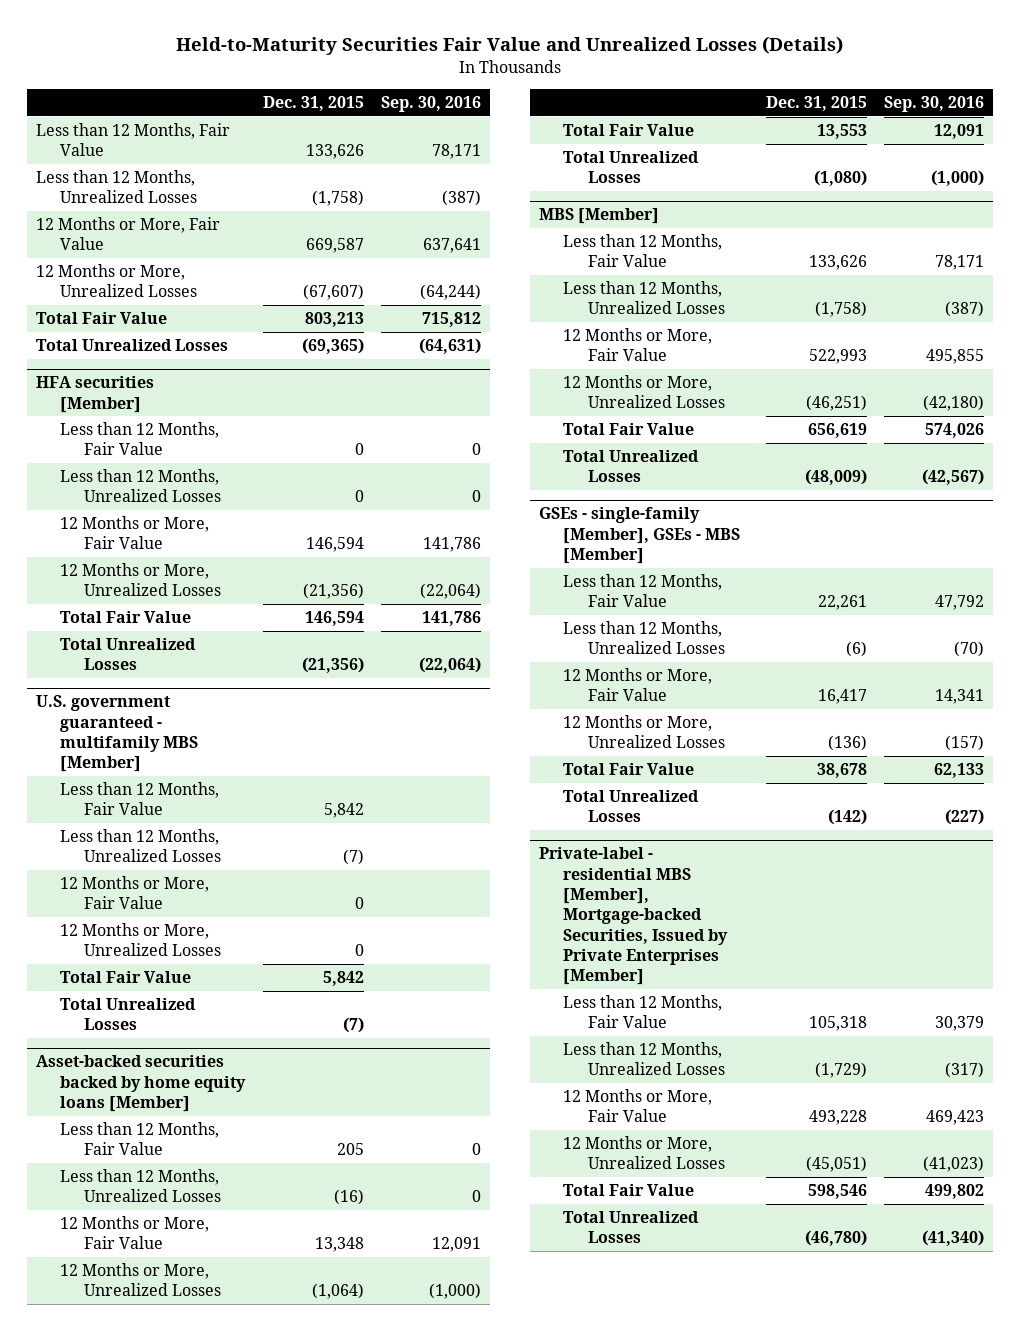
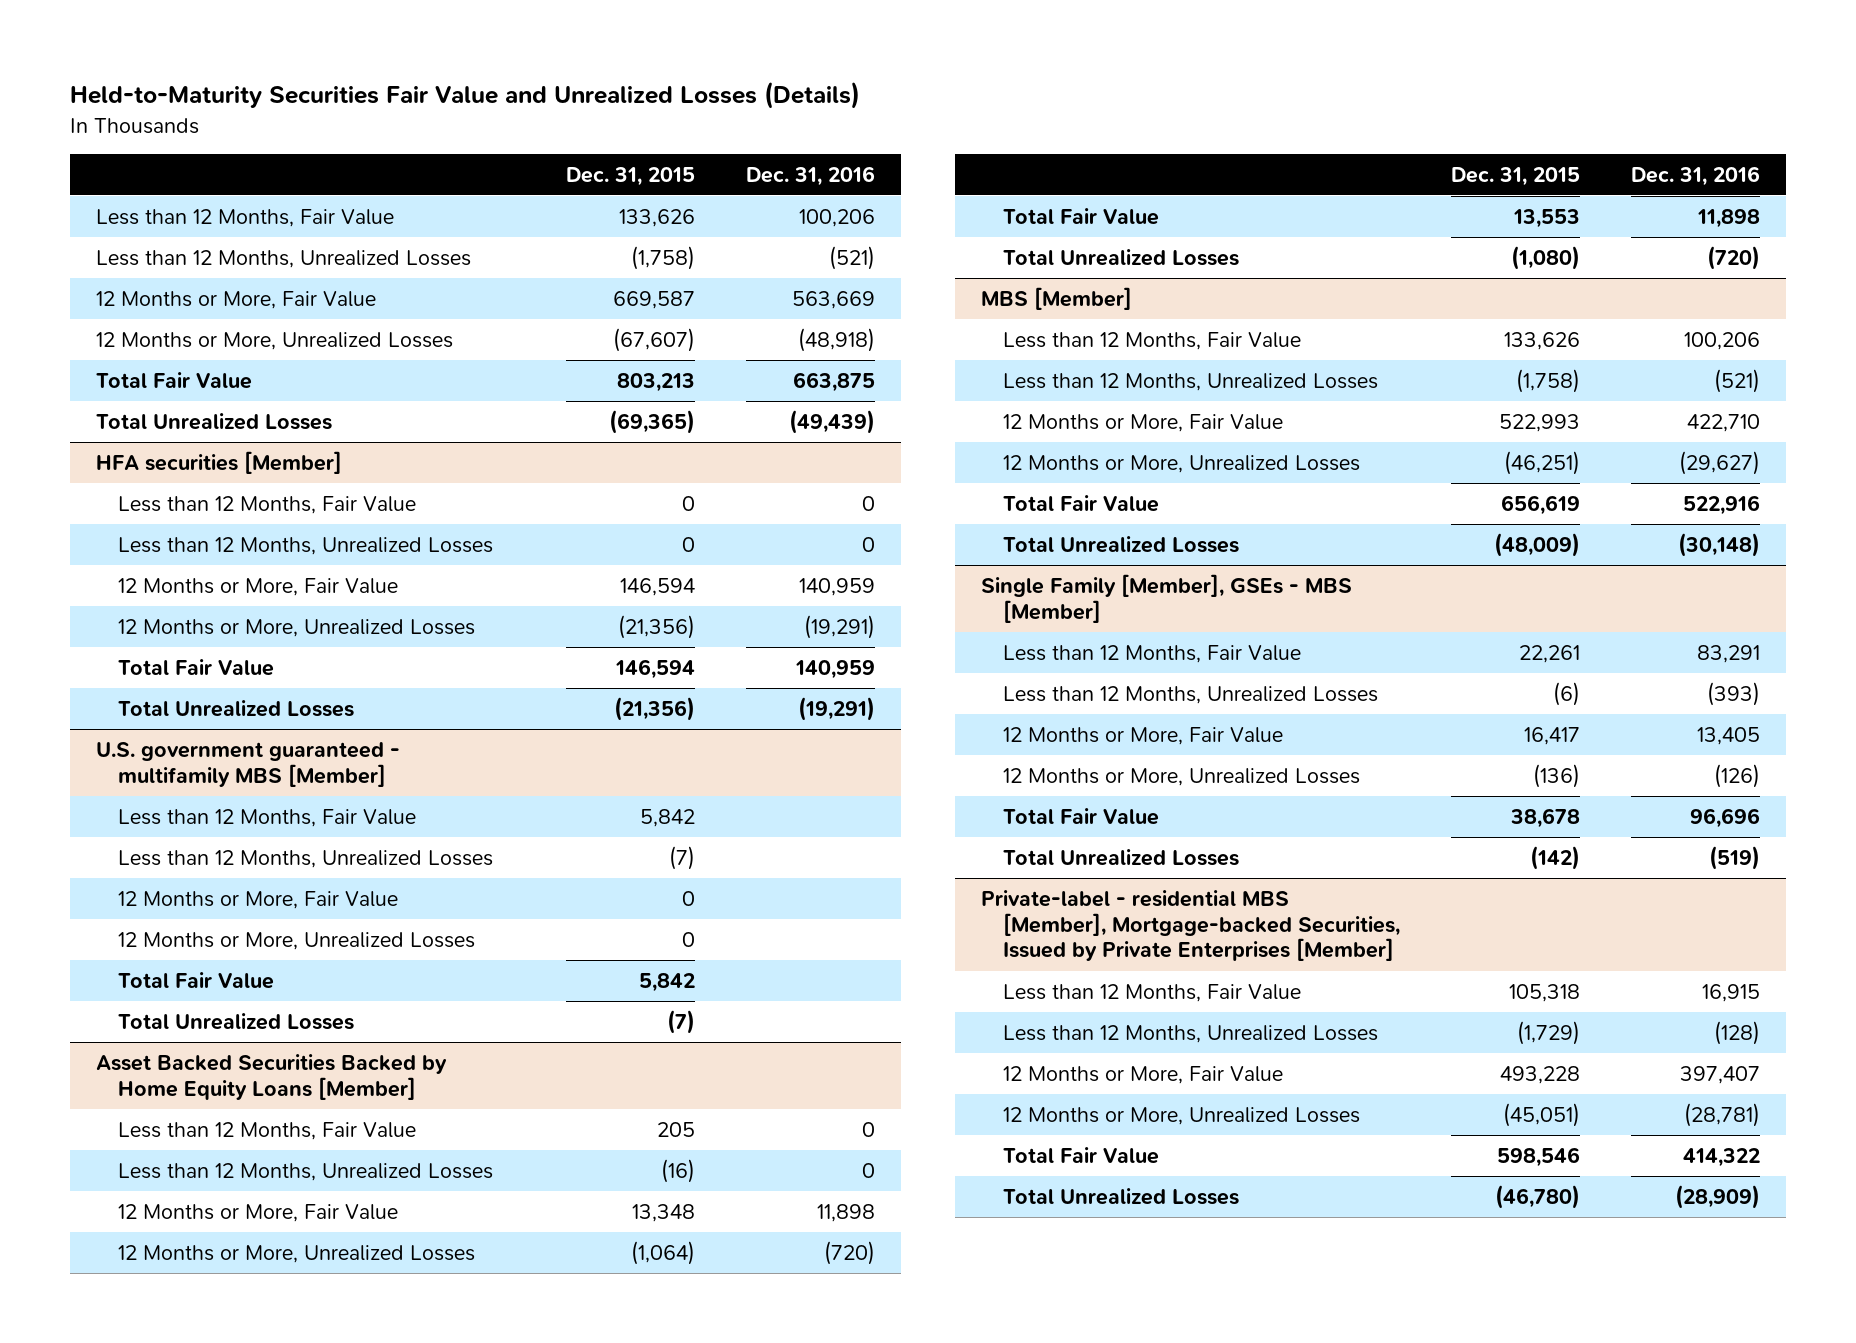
- | Dec. 31, 2015 | Sep. 30, 2016
+ | Dec. 31, 2015 | Dec. 31, 2016
- Asset-backed securities backed by home equity loans [Member]
+ Asset Backed Securities Backed by Home Equity Loans [Member]
- GSEs - single-family [Member], GSEs - MBS [Member]
+ Single Family [Member], GSEs - MBS [Member]

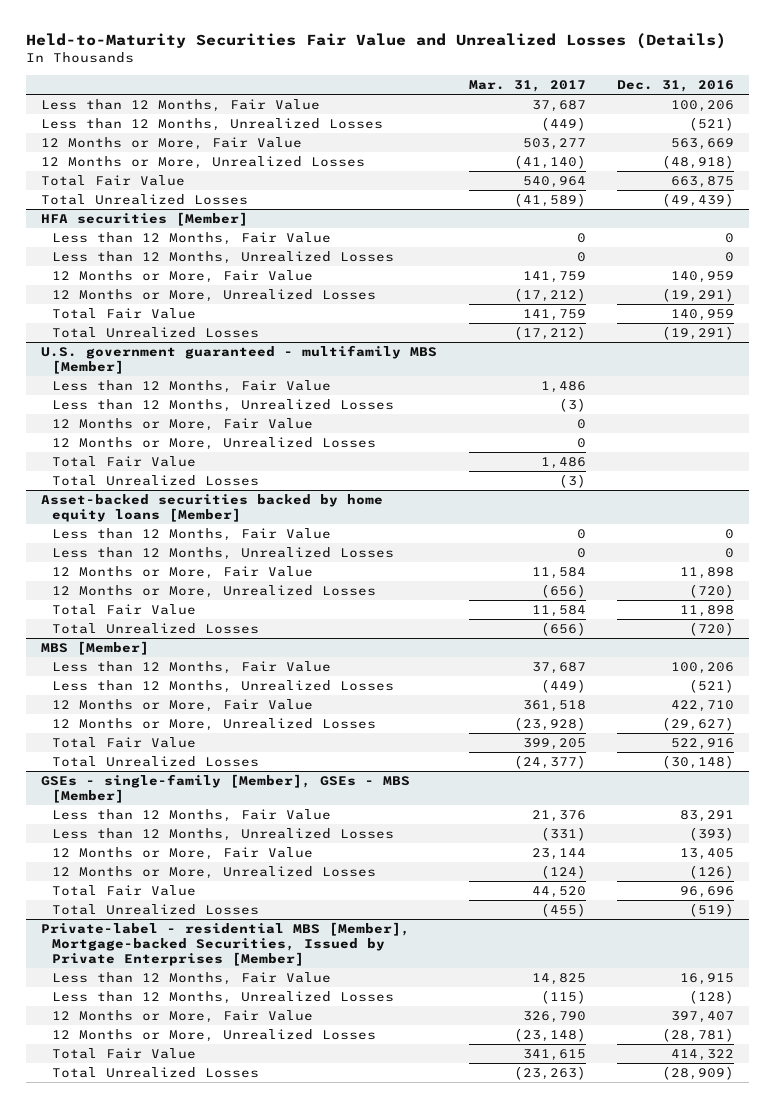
- | Dec. 31, 2015 | Dec. 31, 2016
+ | Mar. 31, 2017 | Dec. 31, 2016
- Asset Backed Securities Backed by Home Equity Loans [Member]
+ Asset-backed securities backed by home equity loans [Member]
- Single Family [Member], GSEs - MBS [Member]
+ GSEs - single-family [Member], GSEs - MBS [Member]

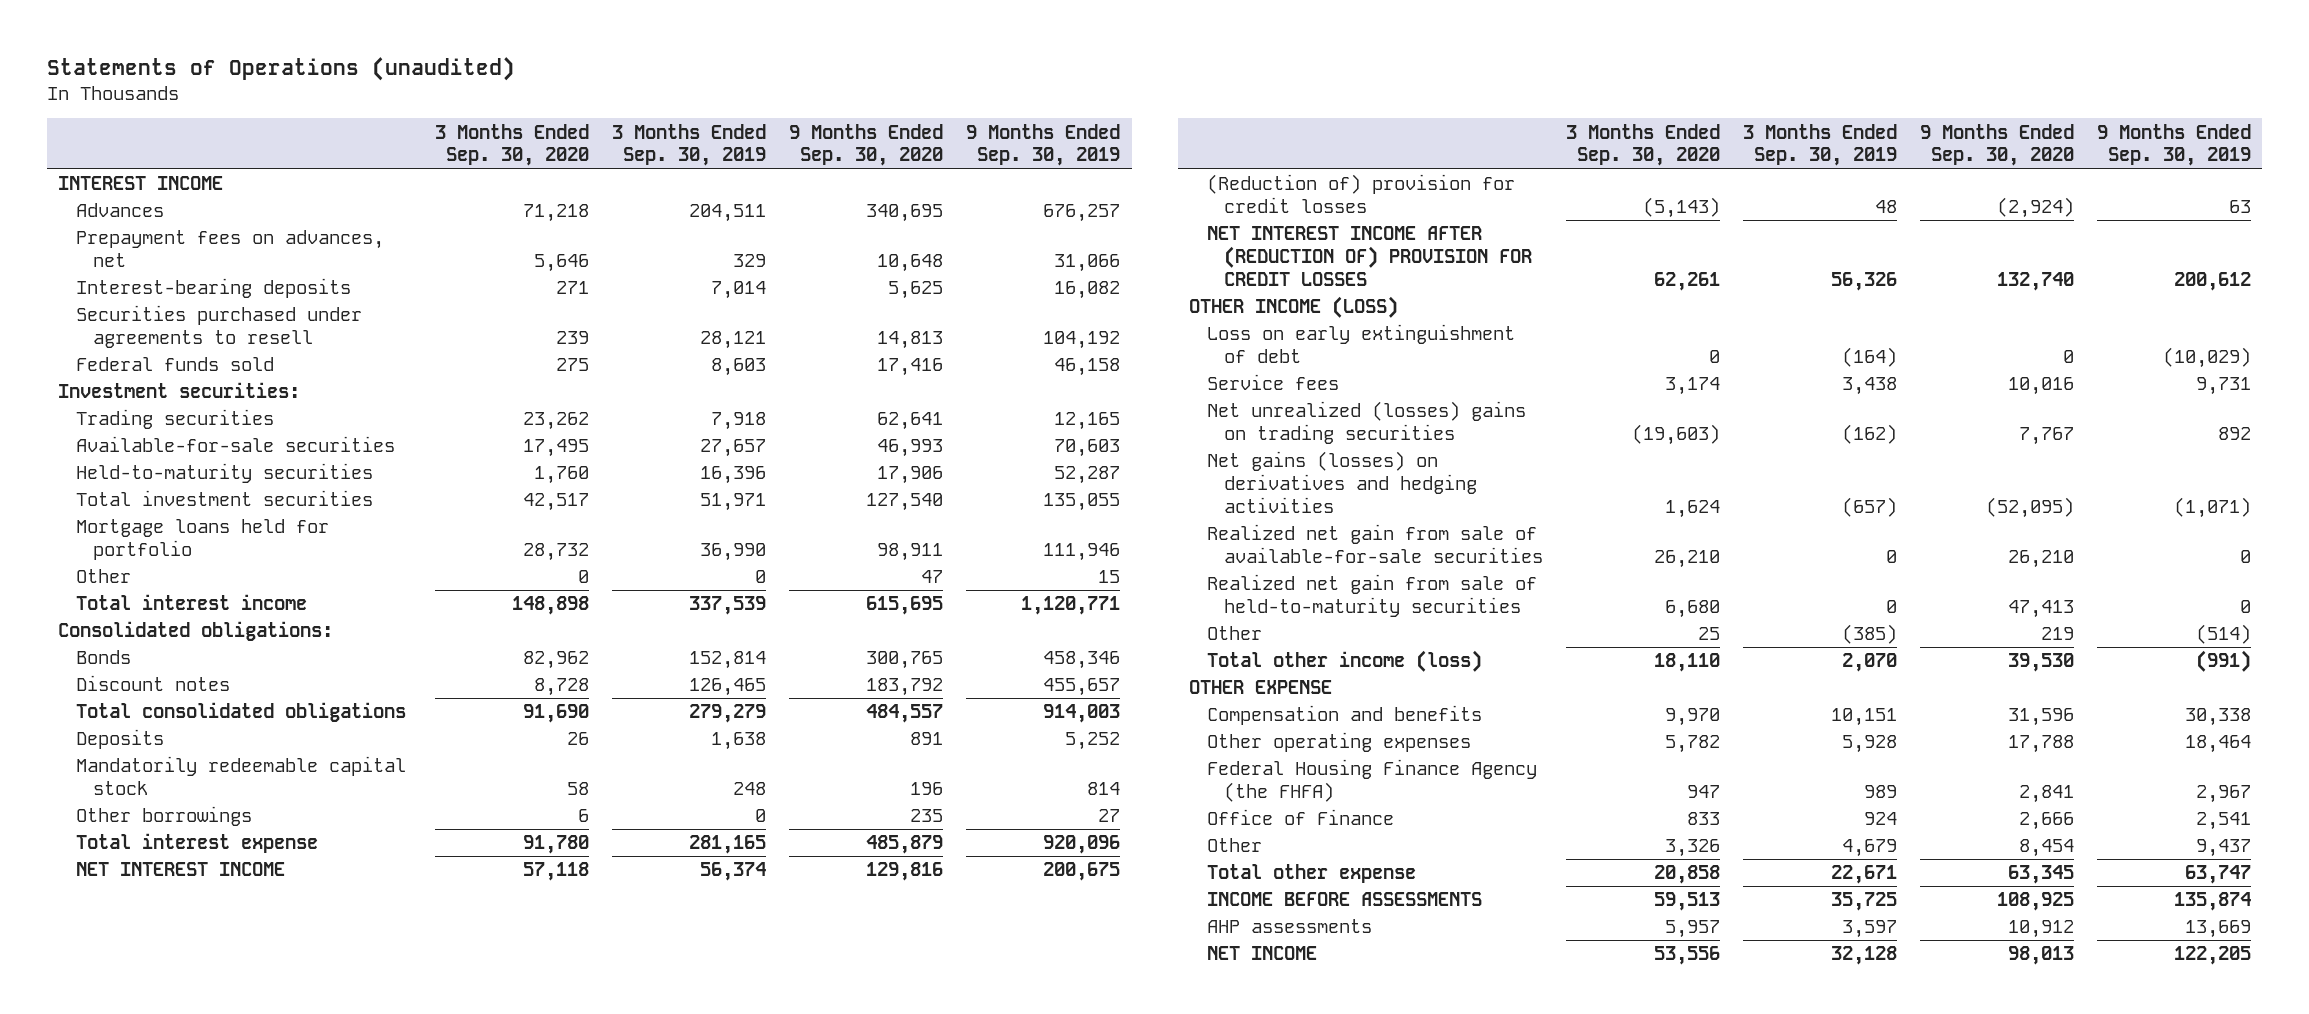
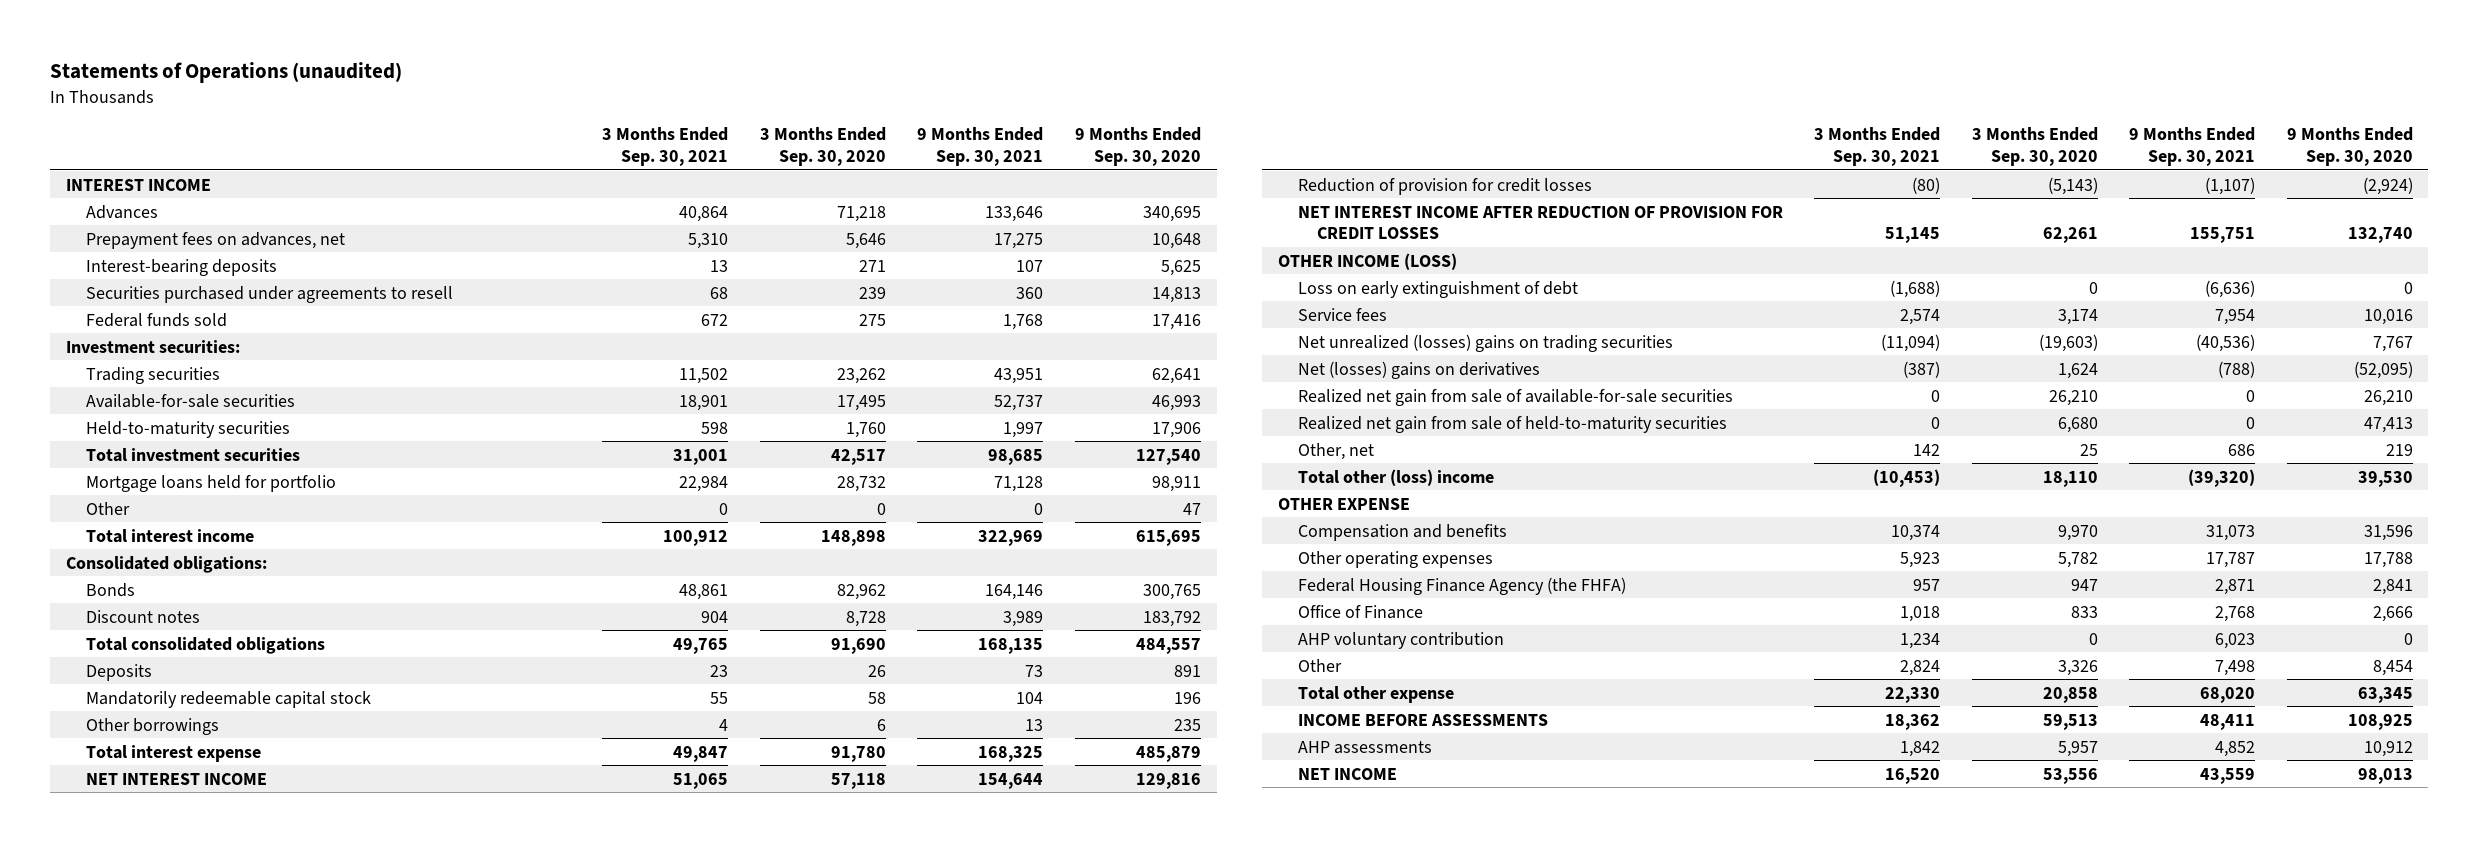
- | 3 Months Ended Sep. 30, 2020 | 3 Months Ended Sep. 30, 2019 | 9 Months Ended Sep. 30, 2020 | 9 Months Ended Sep. 30, 2019
+ | 3 Months Ended Sep. 30, 2021 | 3 Months Ended Sep. 30, 2020 | 9 Months Ended Sep. 30, 2021 | 9 Months Ended Sep. 30, 2020
- (Reduction of) provision for credit losses | (5,143) | 48 | (2,924) | 63
- NET INTEREST INCOME AFTER (REDUCTION OF) PROVISION FOR CREDIT LOSSES | 62,261 | 56,326 | 132,740 | 200,612
+ Reduction of provision for credit losses | (80) | (5,143) | (1,107) | (2,924)
+ NET INTEREST INCOME AFTER REDUCTION OF PROVISION FOR CREDIT LOSSES | 51,145 | 62,261 | 155,751 | 132,740
- Net gains (losses) on derivatives and hedging activities | 1,624 | (657) | (52,095) | (1,071)
+ Net (losses) gains on derivatives | (387) | 1,624 | (788) | (52,095)
- Other | 25 | (385) | 219 | (514)
- Total other income (loss) | 18,110 | 2,070 | 39,530 | (991)
+ Other, net | 142 | 25 | 686 | 219
+ Total other (loss) income | (10,453) | 18,110 | (39,320) | 39,530
+ AHP voluntary contribution | 1,234 | 0 | 6,023 | 0

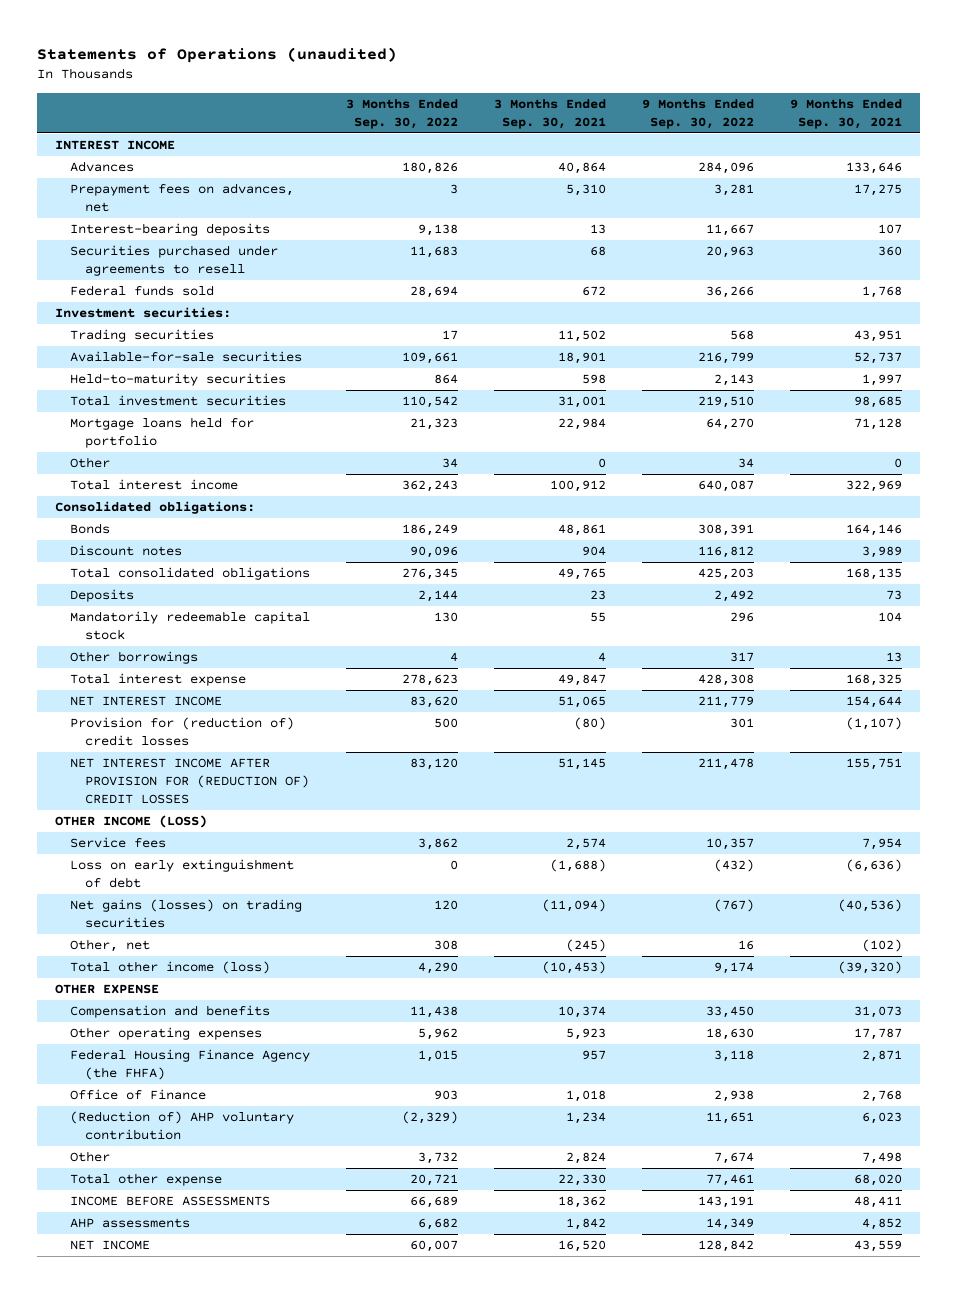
- | 3 Months Ended Sep. 30, 2021 | 3 Months Ended Sep. 30, 2020 | 9 Months Ended Sep. 30, 2021 | 9 Months Ended Sep. 30, 2020
+ | 3 Months Ended Sep. 30, 2022 | 3 Months Ended Sep. 30, 2021 | 9 Months Ended Sep. 30, 2022 | 9 Months Ended Sep. 30, 2021
- Reduction of provision for credit losses | (80) | (5,143) | (1,107) | (2,924)
- NET INTEREST INCOME AFTER REDUCTION OF PROVISION FOR CREDIT LOSSES | 51,145 | 62,261 | 155,751 | 132,740
+ Provision for (reduction of) credit losses | 500 | (80) | 301 | (1,107)
+ NET INTEREST INCOME AFTER PROVISION FOR (REDUCTION OF) CREDIT LOSSES | 83,120 | 51,145 | 211,478 | 155,751
- Net unrealized (losses) gains on trading securities | (11,094) | (19,603) | (40,536) | 7,767
- Net (losses) gains on derivatives | (387) | 1,624 | (788) | (52,095)
- Realized net gain from sale of available-for-sale securities | 0 | 26,210 | 0 | 26,210
- Realized net gain from sale of held-to-maturity securities | 0 | 6,680 | 0 | 47,413
- Other, net | 142 | 25 | 686 | 219
- Total other (loss) income | (10,453) | 18,110 | (39,320) | 39,530
moved down: Loss on early extinguishment of debt | 0 | (1,688) | (432) | (6,636)
+ Net gains (losses) on trading securities | 120 | (11,094) | (767) | (40,536)
+ Other, net | 308 | (245) | 16 | (102)
+ Total other income (loss) | 4,290 | (10,453) | 9,174 | (39,320)
- AHP voluntary contribution | 1,234 | 0 | 6,023 | 0
+ (Reduction of) AHP voluntary contribution | (2,329) | 1,234 | 11,651 | 6,023

